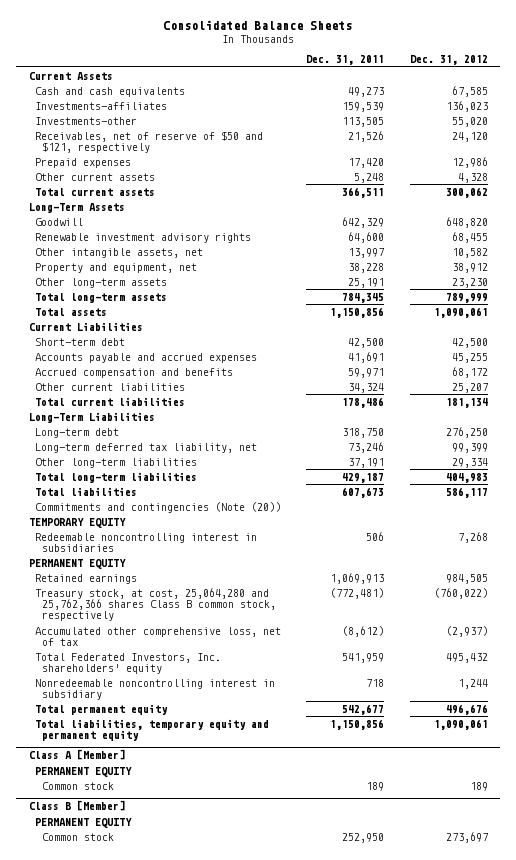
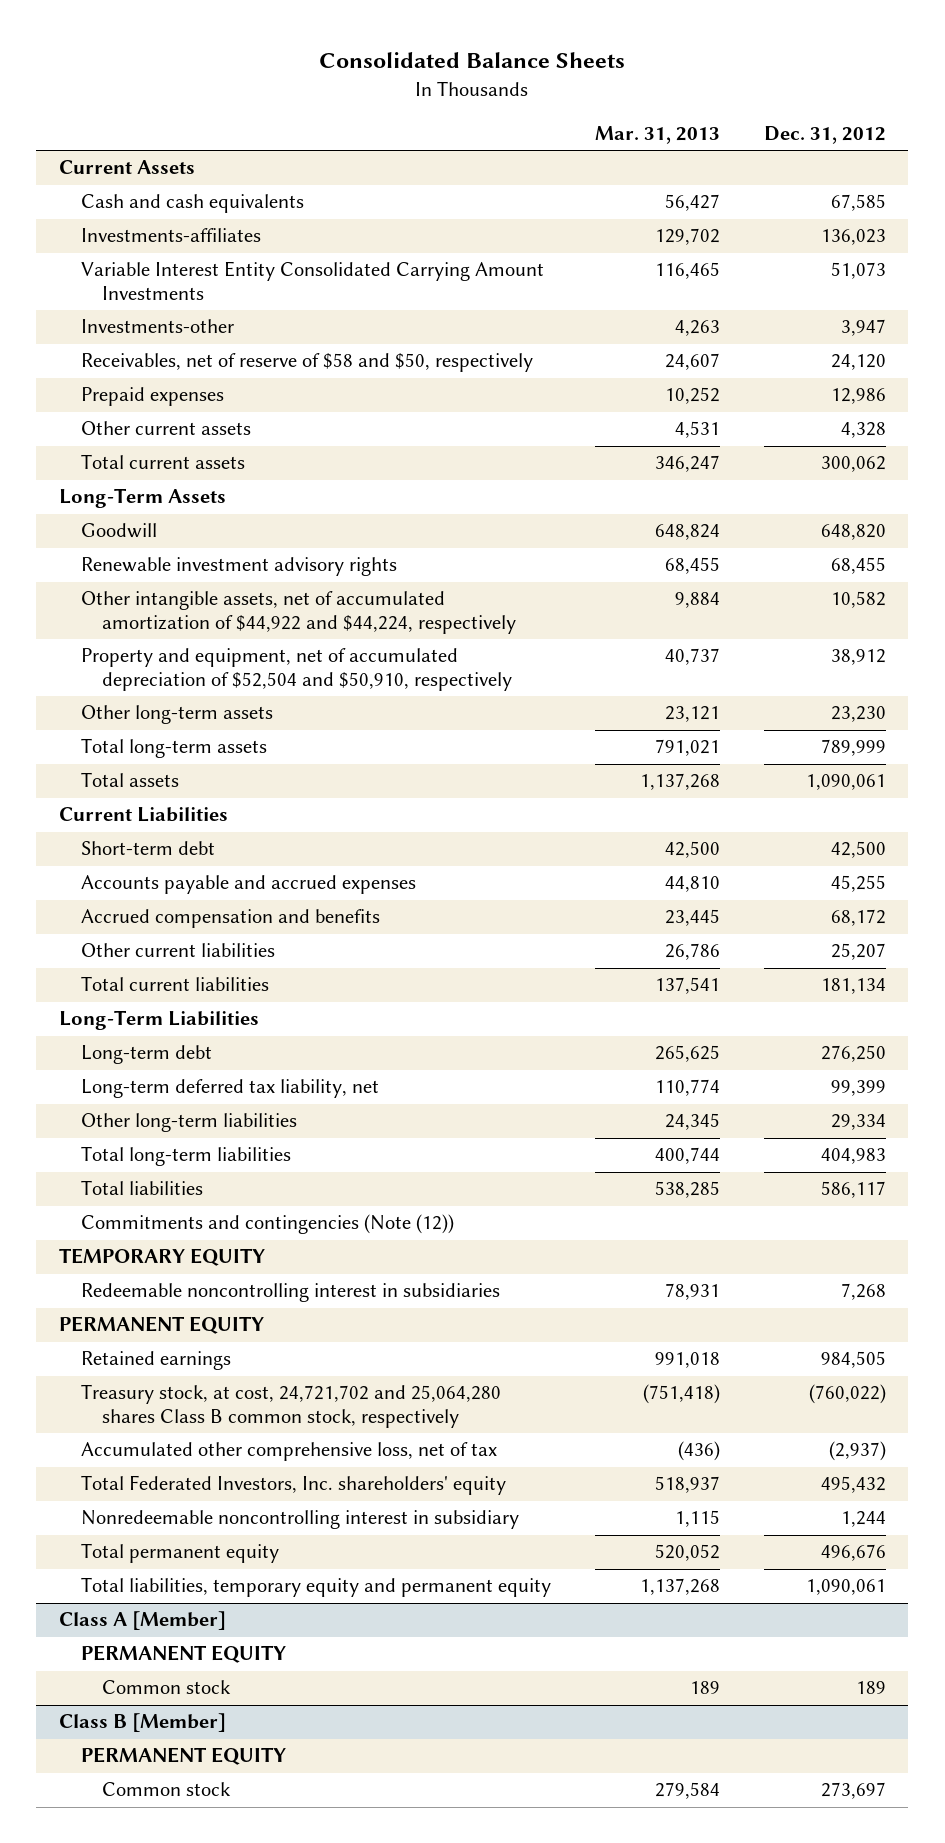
- | Dec. 31, 2011 | Dec. 31, 2012
+ | Mar. 31, 2013 | Dec. 31, 2012
- Investments-other | 113,505 | 55,020
- Receivables, net of reserve of $50 and $121, respectively | 21,526 | 24,120
+ Variable Interest Entity Consolidated Carrying Amount Investments | 116,465 | 51,073
+ Investments-other | 4,263 | 3,947
+ Receivables, net of reserve of $58 and $50, respectively | 24,607 | 24,120
- Other intangible assets, net | 13,997 | 10,582
- Property and equipment, net | 38,228 | 38,912
+ Other intangible assets, net of accumulated amortization of $44,922 and $44,224, respectively | 9,884 | 10,582
+ Property and equipment, net of accumulated depreciation of $52,504 and $50,910, respectively | 40,737 | 38,912
- Commitments and contingencies (Note (20))
+ Commitments and contingencies (Note (12))
- Treasury stock, at cost, 25,064,280 and 25,762,366 shares Class B common stock, respectively | (772,481) | (760,022)
+ Treasury stock, at cost, 24,721,702 and 25,064,280 shares Class B common stock, respectively | (751,418) | (760,022)

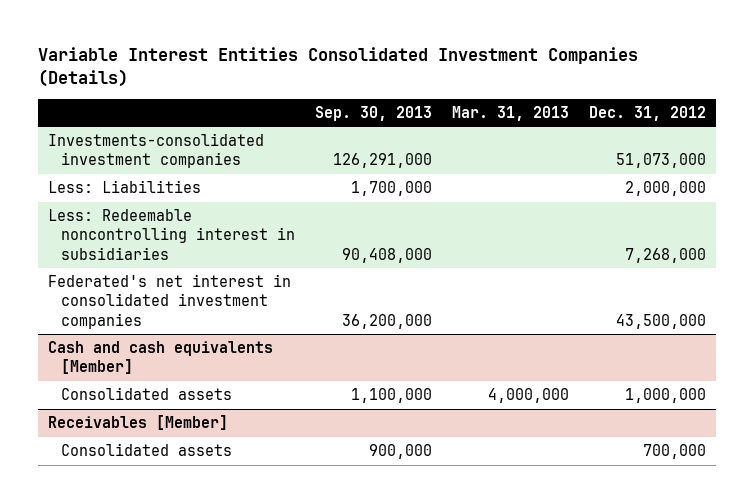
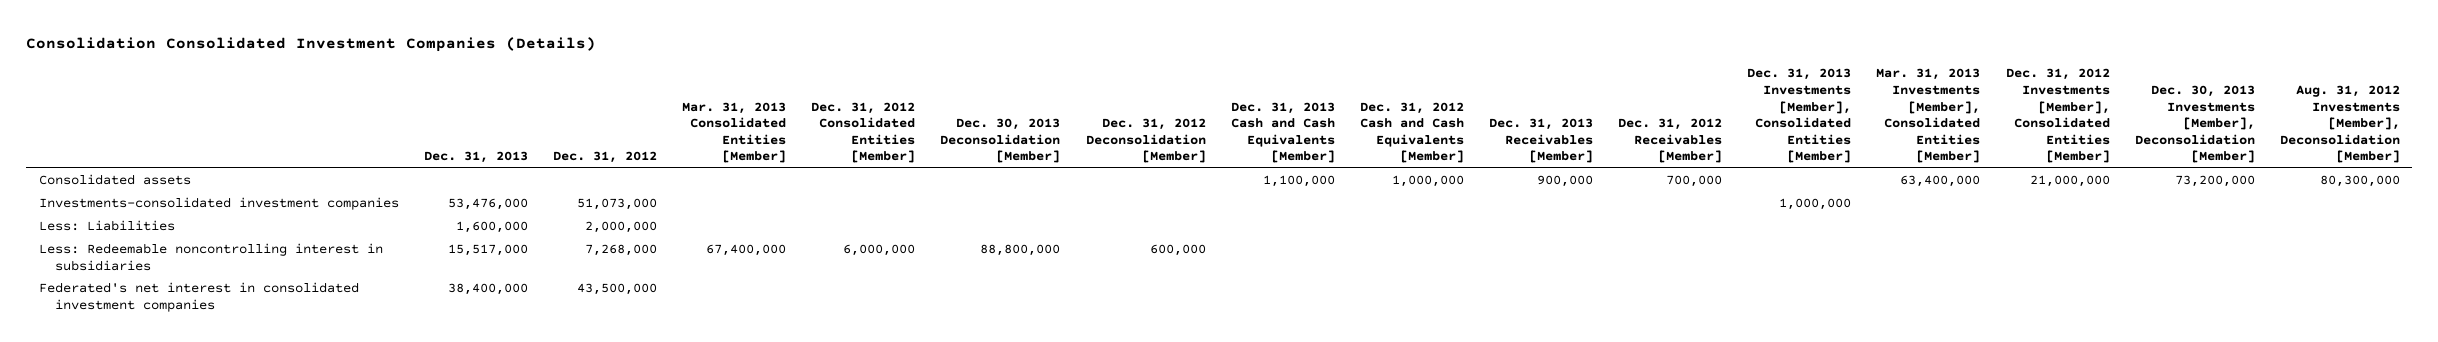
- Variable Interest Entities Consolidated Investment Companies (Details)
+ Consolidation Consolidated Investment Companies (Details)
- | Sep. 30, 2013 | Mar. 31, 2013 | Dec. 31, 2012
+ | Dec. 31, 2013 | Dec. 31, 2012 | Mar. 31, 2013 Consolidated Entities [Member] | Dec. 31, 2012 Consolidated Entities [Member] | Dec. 30, 2013 Deconsolidation [Member] | Dec. 31, 2012 Deconsolidation [Member] | Dec. 31, 2013 Cash and Cash Equivalents [Member] | Dec. 31, 2012 Cash and Cash Equivalents [Member] | Dec. 31, 2013 Receivables [Member] | Dec. 31, 2012 Receivables [Member] | Dec. 31, 2013 Investments [Member], Consolidated Entities [Member] | Mar. 31, 2013 Investments [Member], Consolidated Entities [Member] | Dec. 31, 2012 Investments [Member], Consolidated Entities [Member] | Dec. 30, 2013 Investments [Member], Deconsolidation [Member] | Aug. 31, 2012 Investments [Member], Deconsolidation [Member]
+ Consolidated assets | | | | | | | 1,100,000 | 1,000,000 | 900,000 | 700,000 | | 63,400,000 | 21,000,000 | 73,200,000 | 80,300,000
- Cash and cash equivalents [Member]
- Consolidated assets | 1,100,000 | 4,000,000 | 1,000,000
- Receivables [Member]
- Consolidated assets | 900,000 | | 700,000

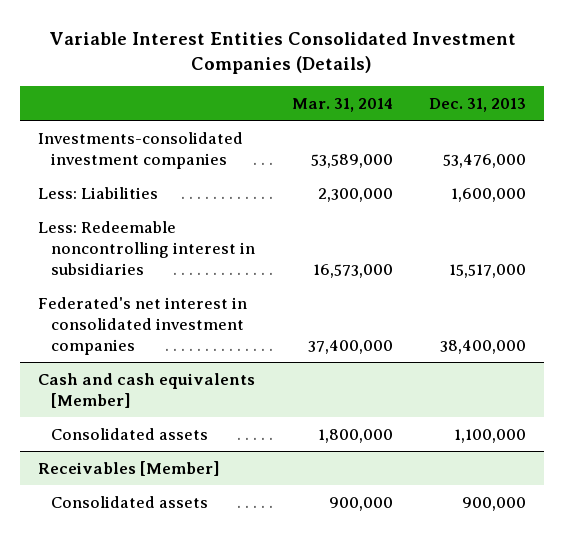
- Consolidation Consolidated Investment Companies (Details)
+ Variable Interest Entities Consolidated Investment Companies (Details)
- | Dec. 31, 2013 | Dec. 31, 2012 | Mar. 31, 2013 Consolidated Entities [Member] | Dec. 31, 2012 Consolidated Entities [Member] | Dec. 30, 2013 Deconsolidation [Member] | Dec. 31, 2012 Deconsolidation [Member] | Dec. 31, 2013 Cash and Cash Equivalents [Member] | Dec. 31, 2012 Cash and Cash Equivalents [Member] | Dec. 31, 2013 Receivables [Member] | Dec. 31, 2012 Receivables [Member] | Dec. 31, 2013 Investments [Member], Consolidated Entities [Member] | Mar. 31, 2013 Investments [Member], Consolidated Entities [Member] | Dec. 31, 2012 Investments [Member], Consolidated Entities [Member] | Dec. 30, 2013 Investments [Member], Deconsolidation [Member] | Aug. 31, 2012 Investments [Member], Deconsolidation [Member]
+ | Mar. 31, 2014 | Dec. 31, 2013
- Consolidated assets | | | | | | | 1,100,000 | 1,000,000 | 900,000 | 700,000 | | 63,400,000 | 21,000,000 | 73,200,000 | 80,300,000
+ Cash and cash equivalents [Member]
+ Consolidated assets | 1,800,000 | 1,100,000
+ Receivables [Member]
+ Consolidated assets | 900,000 | 900,000

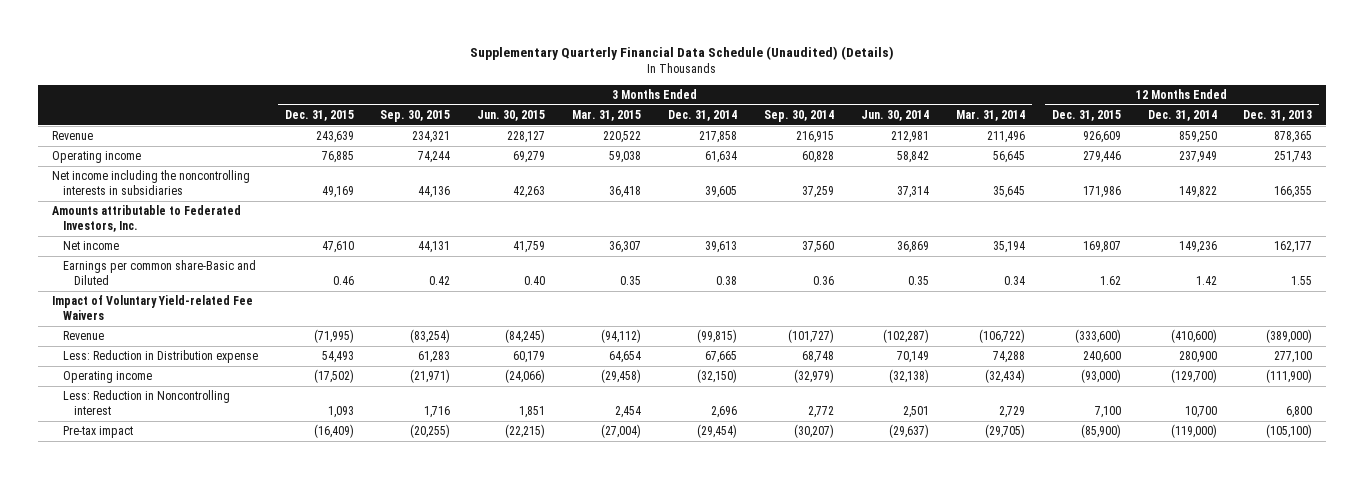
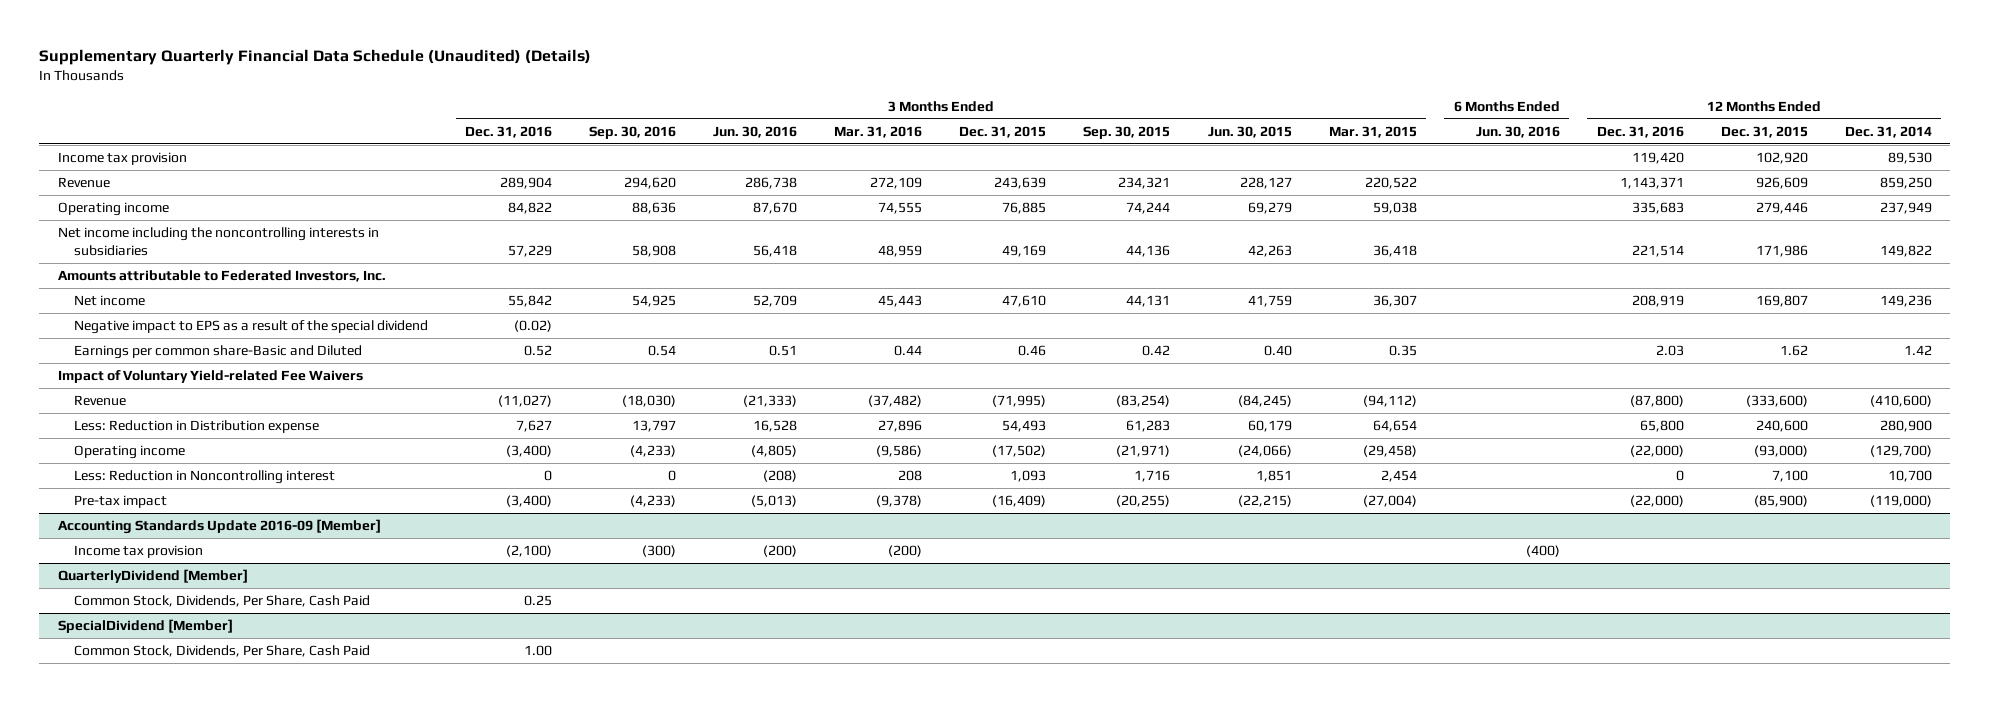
- | 3 Months Ended Dec. 31, 2015 | 3 Months Ended Sep. 30, 2015 | 3 Months Ended Jun. 30, 2015 | 3 Months Ended Mar. 31, 2015 | 3 Months Ended Dec. 31, 2014 | 3 Months Ended Sep. 30, 2014 | 3 Months Ended Jun. 30, 2014 | 3 Months Ended Mar. 31, 2014 | 12 Months Ended Dec. 31, 2015 | 12 Months Ended Dec. 31, 2014 | 12 Months Ended Dec. 31, 2013
+ | 3 Months Ended Dec. 31, 2016 | 3 Months Ended Sep. 30, 2016 | 3 Months Ended Jun. 30, 2016 | 3 Months Ended Mar. 31, 2016 | 3 Months Ended Dec. 31, 2015 | 3 Months Ended Sep. 30, 2015 | 3 Months Ended Jun. 30, 2015 | 3 Months Ended Mar. 31, 2015 | 6 Months Ended Jun. 30, 2016 | 12 Months Ended Dec. 31, 2016 | 12 Months Ended Dec. 31, 2015 | 12 Months Ended Dec. 31, 2014
+ Income tax provision | | | | | | | | | | 119,420 | 102,920 | 89,530
+ Negative impact to EPS as a result of the special dividend | (0.02) | | | | | | | | | | |
+ Accounting Standards Update 2016-09 [Member]
+ Income tax provision | (2,100) | (300) | (200) | (200) | | | | | (400) | | |
+ QuarterlyDividend [Member]
+ Common Stock, Dividends, Per Share, Cash Paid | 0.25 | | | | | | | | | | |
+ SpecialDividend [Member]
+ Common Stock, Dividends, Per Share, Cash Paid | 1.00 | | | | | | | | | | |

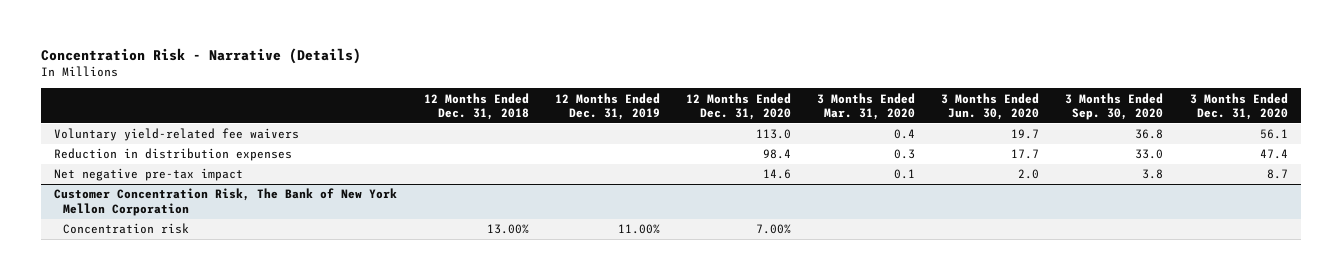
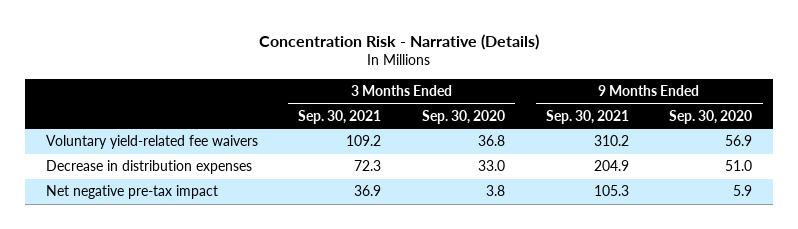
- | 12 Months Ended Dec. 31, 2018 | 12 Months Ended Dec. 31, 2019 | 12 Months Ended Dec. 31, 2020 | 3 Months Ended Mar. 31, 2020 | 3 Months Ended Jun. 30, 2020 | 3 Months Ended Sep. 30, 2020 | 3 Months Ended Dec. 31, 2020
+ | 3 Months Ended Sep. 30, 2021 | 3 Months Ended Sep. 30, 2020 | 9 Months Ended Sep. 30, 2021 | 9 Months Ended Sep. 30, 2020
- Reduction in distribution expenses | | | 98.4 | 0.3 | 17.7 | 33.0 | 47.4
+ Decrease in distribution expenses | 72.3 | 33.0 | 204.9 | 51.0
- Customer Concentration Risk, The Bank of New York Mellon Corporation
- Concentration risk | 13.00% | 11.00% | 7.00% | | | |

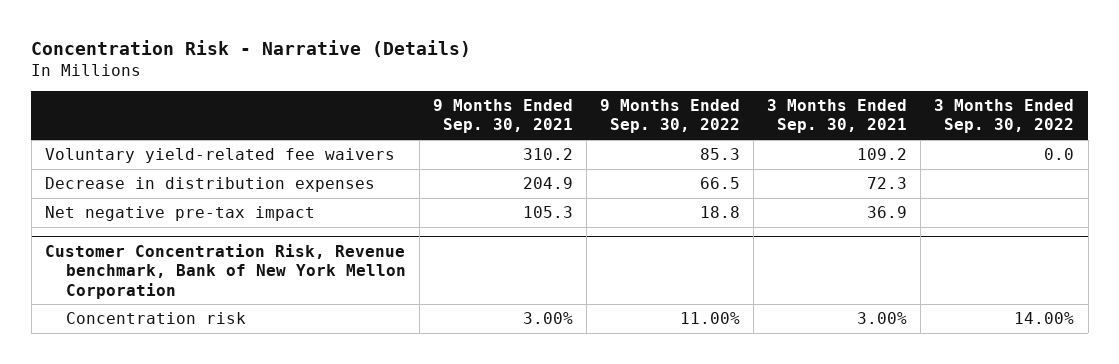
- | 3 Months Ended Sep. 30, 2021 | 3 Months Ended Sep. 30, 2020 | 9 Months Ended Sep. 30, 2021 | 9 Months Ended Sep. 30, 2020
+ | 9 Months Ended Sep. 30, 2021 | 9 Months Ended Sep. 30, 2022 | 3 Months Ended Sep. 30, 2021 | 3 Months Ended Sep. 30, 2022
+ Customer Concentration Risk, Revenue benchmark, Bank of New York Mellon Corporation
+ Concentration risk | 3.00% | 11.00% | 3.00% | 14.00%

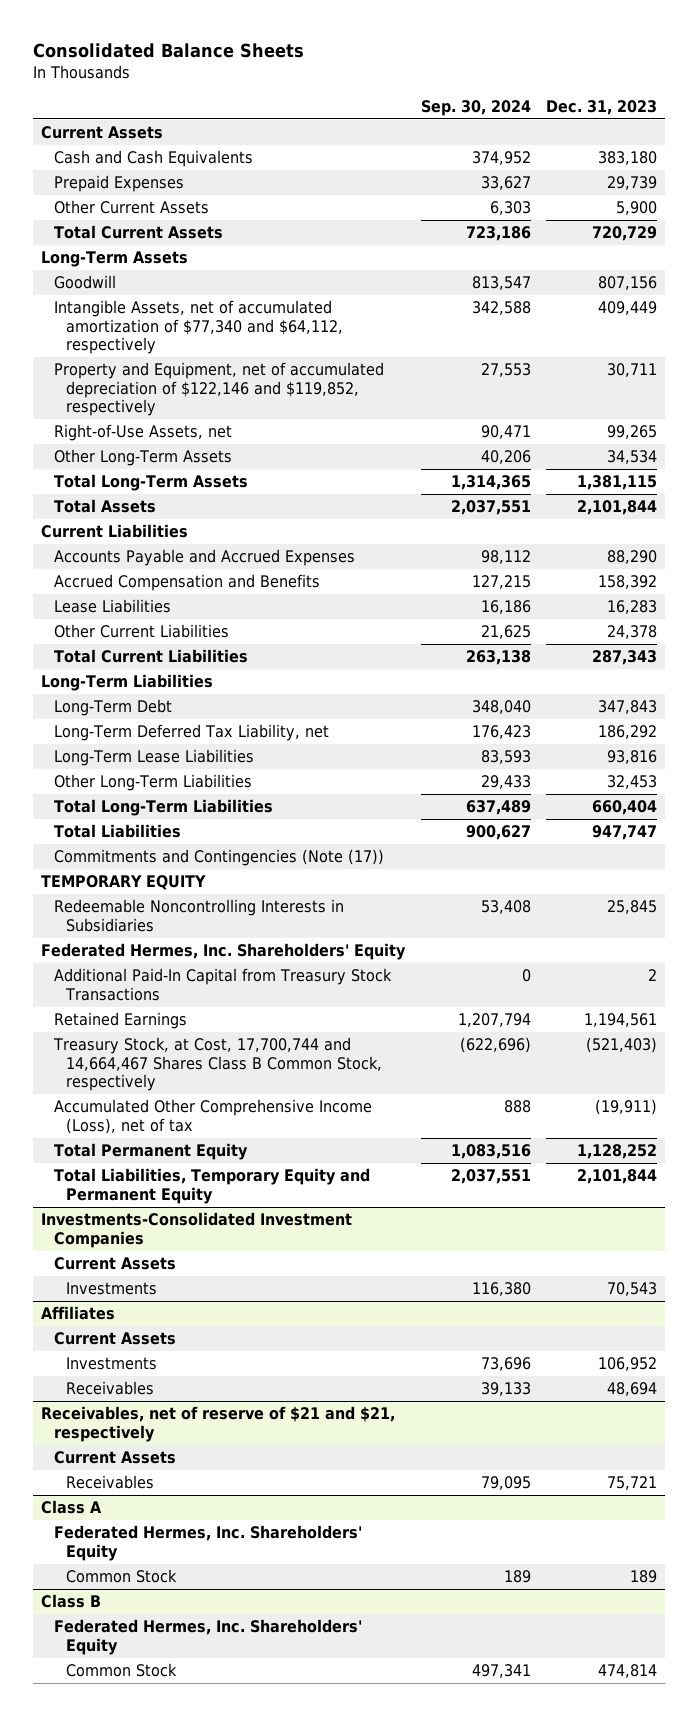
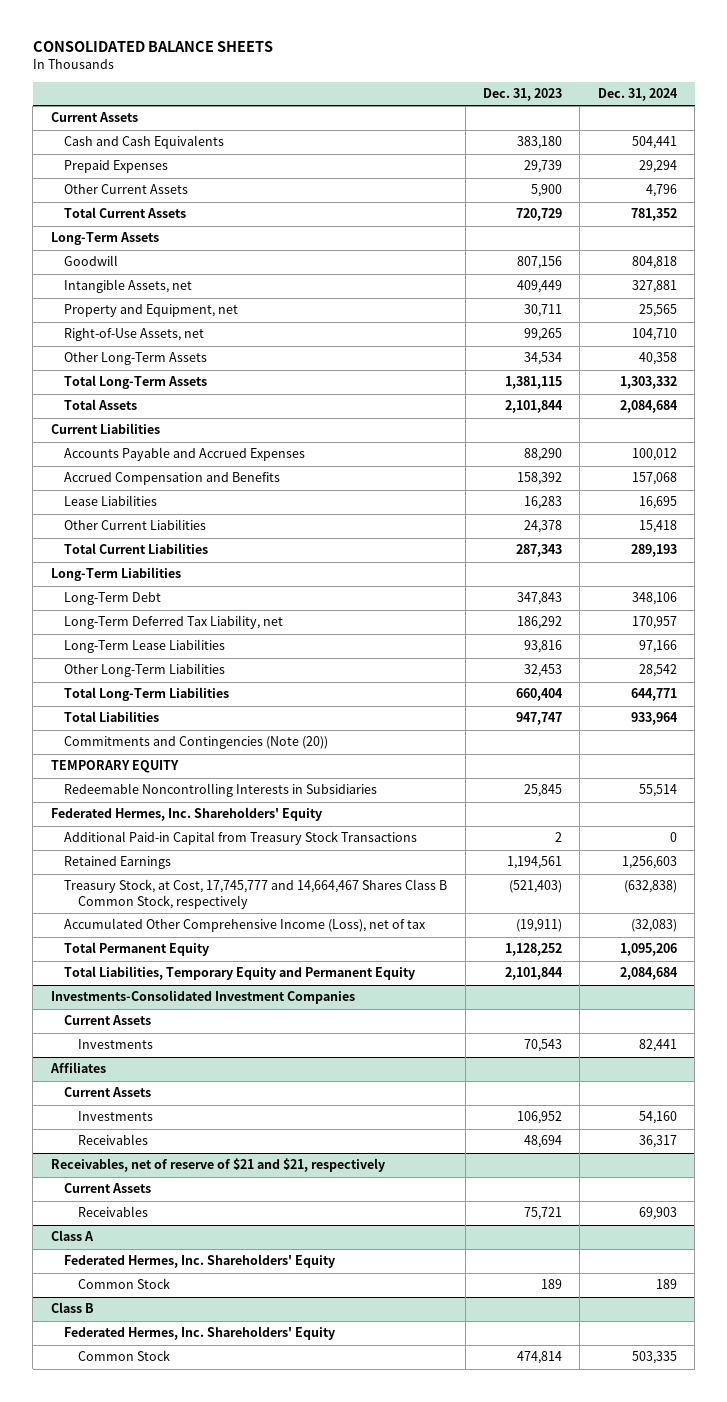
- Consolidated Balance Sheets
+ CONSOLIDATED BALANCE SHEETS
- | Sep. 30, 2024 | Dec. 31, 2023
+ | Dec. 31, 2023 | Dec. 31, 2024
- Intangible Assets, net of accumulated amortization of $77,340 and $64,112, respectively | 342,588 | 409,449
- Property and Equipment, net of accumulated depreciation of $122,146 and $119,852, respectively | 27,553 | 30,711
+ Intangible Assets, net | 409,449 | 327,881
+ Property and Equipment, net | 30,711 | 25,565
- Commitments and Contingencies (Note (17))
+ Commitments and Contingencies (Note (20))
- Additional Paid-In Capital from Treasury Stock Transactions | 0 | 2
+ Additional Paid-in Capital from Treasury Stock Transactions | 2 | 0
- Treasury Stock, at Cost, 17,700,744 and 14,664,467 Shares Class B Common Stock, respectively | (622,696) | (521,403)
+ Treasury Stock, at Cost, 17,745,777 and 14,664,467 Shares Class B Common Stock, respectively | (521,403) | (632,838)

